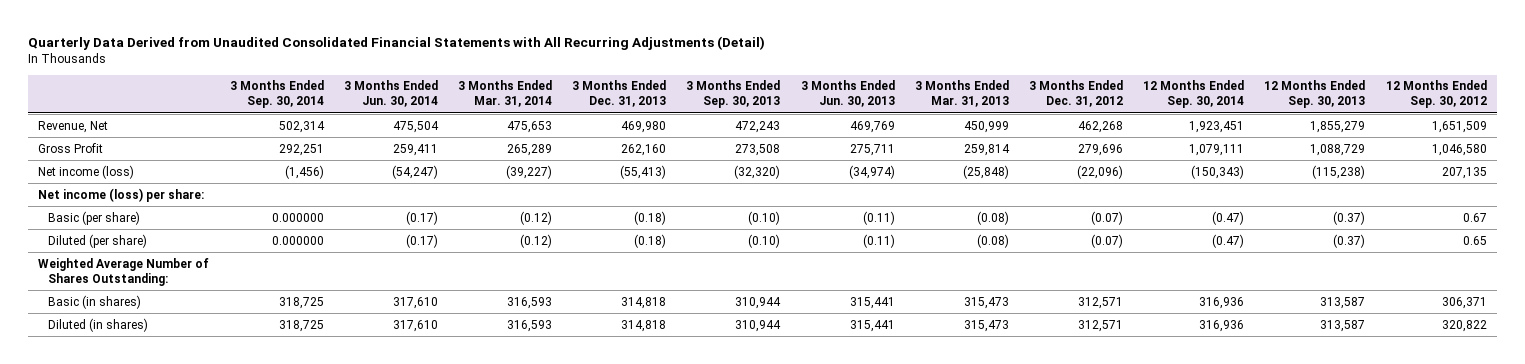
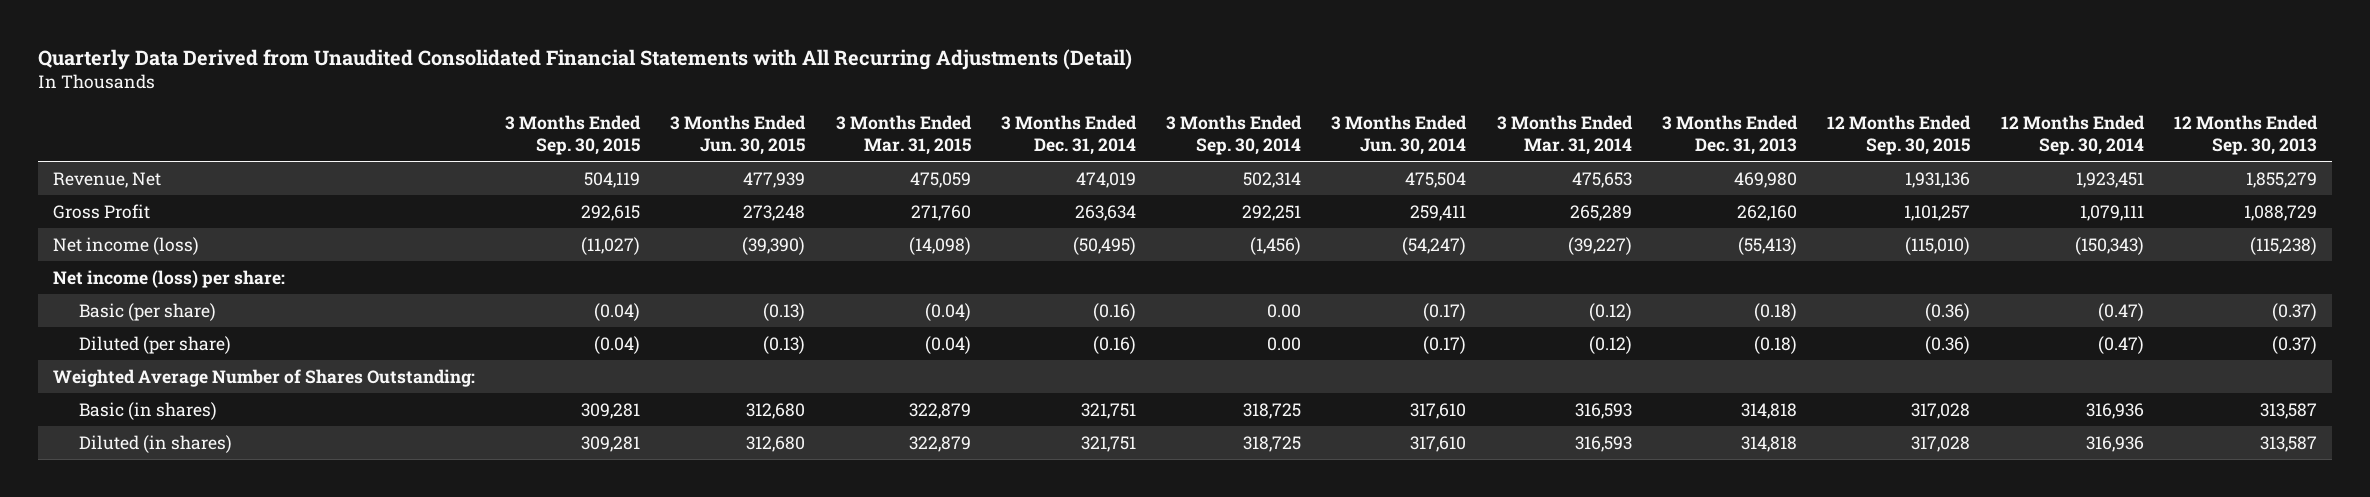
- | 3 Months Ended Sep. 30, 2014 | 3 Months Ended Jun. 30, 2014 | 3 Months Ended Mar. 31, 2014 | 3 Months Ended Dec. 31, 2013 | 3 Months Ended Sep. 30, 2013 | 3 Months Ended Jun. 30, 2013 | 3 Months Ended Mar. 31, 2013 | 3 Months Ended Dec. 31, 2012 | 12 Months Ended Sep. 30, 2014 | 12 Months Ended Sep. 30, 2013 | 12 Months Ended Sep. 30, 2012
+ | 3 Months Ended Sep. 30, 2015 | 3 Months Ended Jun. 30, 2015 | 3 Months Ended Mar. 31, 2015 | 3 Months Ended Dec. 31, 2014 | 3 Months Ended Sep. 30, 2014 | 3 Months Ended Jun. 30, 2014 | 3 Months Ended Mar. 31, 2014 | 3 Months Ended Dec. 31, 2013 | 12 Months Ended Sep. 30, 2015 | 12 Months Ended Sep. 30, 2014 | 12 Months Ended Sep. 30, 2013
- Basic (per share) | 0.000000 | (0.17) | (0.12) | (0.18) | (0.10) | (0.11) | (0.08) | (0.07) | (0.47) | (0.37) | 0.67
- Diluted (per share) | 0.000000 | (0.17) | (0.12) | (0.18) | (0.10) | (0.11) | (0.08) | (0.07) | (0.47) | (0.37) | 0.65
+ Basic (per share) | (0.04) | (0.13) | (0.04) | (0.16) | 0.00 | (0.17) | (0.12) | (0.18) | (0.36) | (0.47) | (0.37)
+ Diluted (per share) | (0.04) | (0.13) | (0.04) | (0.16) | 0.00 | (0.17) | (0.12) | (0.18) | (0.36) | (0.47) | (0.37)

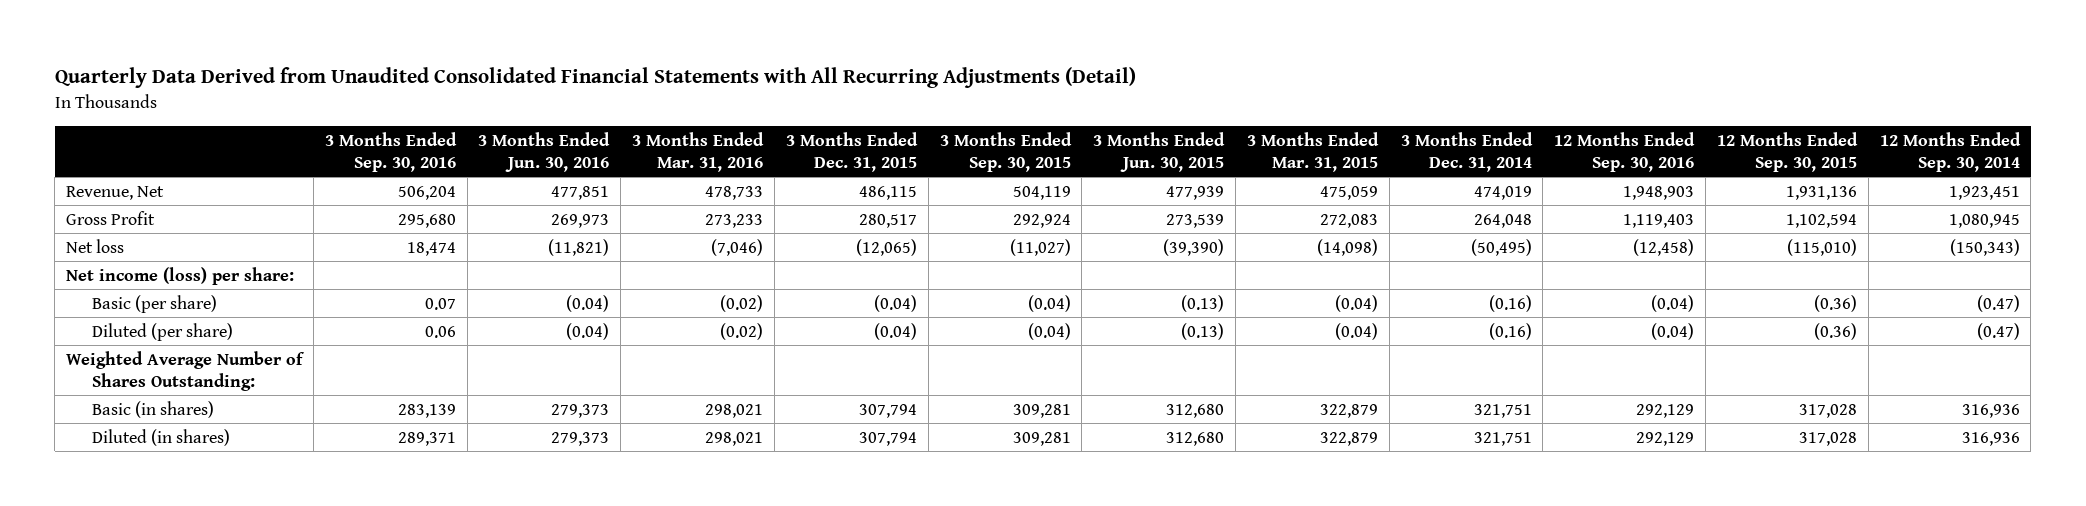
- | 3 Months Ended Sep. 30, 2015 | 3 Months Ended Jun. 30, 2015 | 3 Months Ended Mar. 31, 2015 | 3 Months Ended Dec. 31, 2014 | 3 Months Ended Sep. 30, 2014 | 3 Months Ended Jun. 30, 2014 | 3 Months Ended Mar. 31, 2014 | 3 Months Ended Dec. 31, 2013 | 12 Months Ended Sep. 30, 2015 | 12 Months Ended Sep. 30, 2014 | 12 Months Ended Sep. 30, 2013
+ | 3 Months Ended Sep. 30, 2016 | 3 Months Ended Jun. 30, 2016 | 3 Months Ended Mar. 31, 2016 | 3 Months Ended Dec. 31, 2015 | 3 Months Ended Sep. 30, 2015 | 3 Months Ended Jun. 30, 2015 | 3 Months Ended Mar. 31, 2015 | 3 Months Ended Dec. 31, 2014 | 12 Months Ended Sep. 30, 2016 | 12 Months Ended Sep. 30, 2015 | 12 Months Ended Sep. 30, 2014
- Gross Profit | 292,615 | 273,248 | 271,760 | 263,634 | 292,251 | 259,411 | 265,289 | 262,160 | 1,101,257 | 1,079,111 | 1,088,729
- Net income (loss) | (11,027) | (39,390) | (14,098) | (50,495) | (1,456) | (54,247) | (39,227) | (55,413) | (115,010) | (150,343) | (115,238)
+ Gross Profit | 295,680 | 269,973 | 273,233 | 280,517 | 292,924 | 273,539 | 272,083 | 264,048 | 1,119,403 | 1,102,594 | 1,080,945
+ Net loss | 18,474 | (11,821) | (7,046) | (12,065) | (11,027) | (39,390) | (14,098) | (50,495) | (12,458) | (115,010) | (150,343)

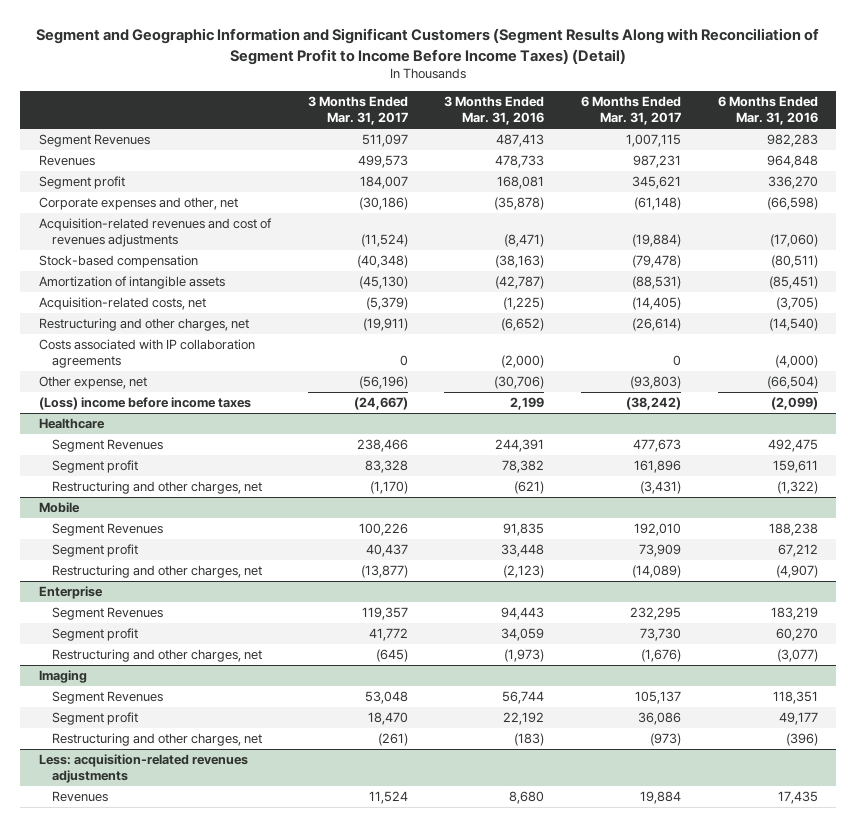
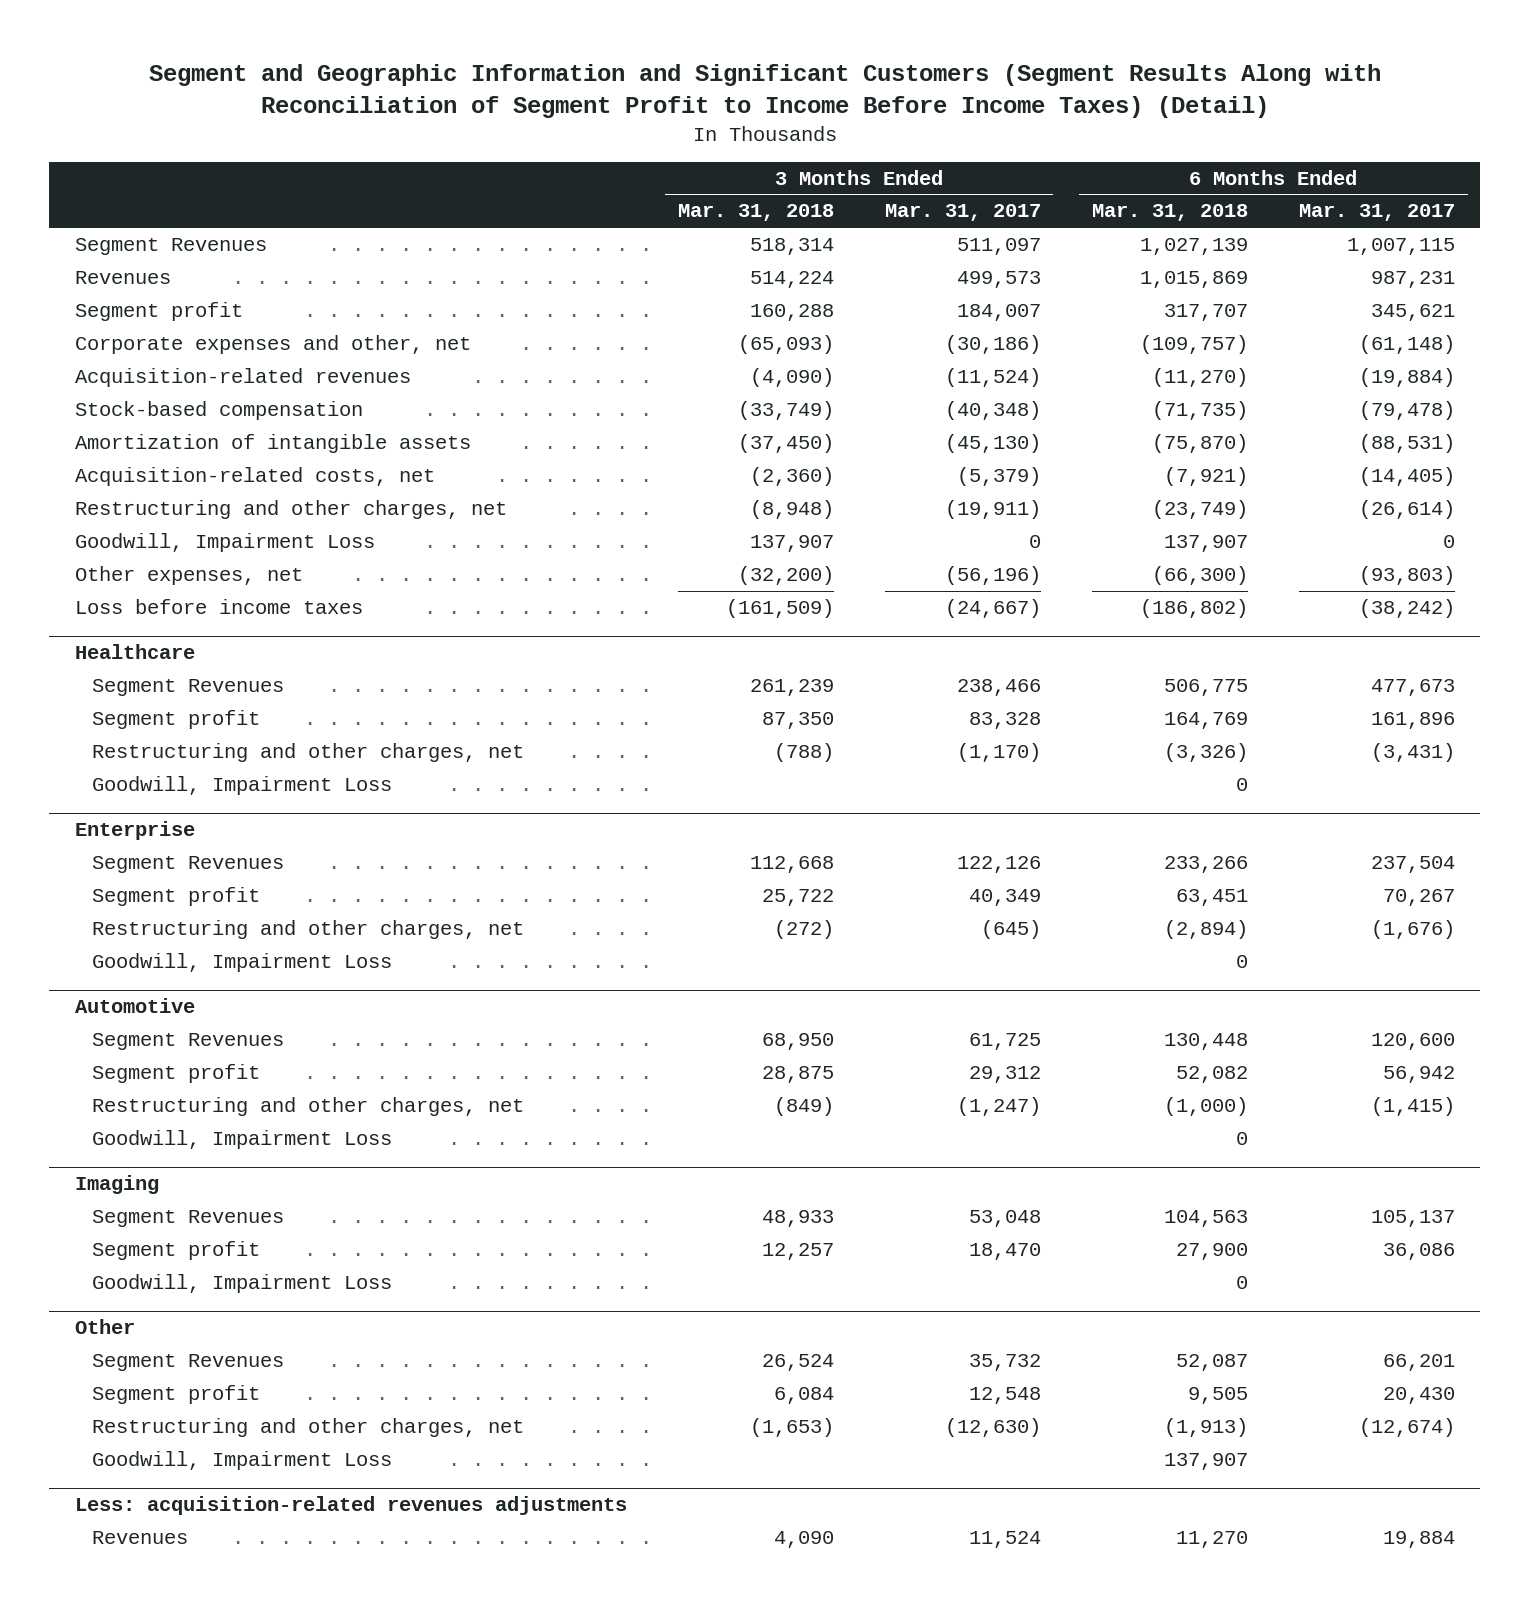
- | 3 Months Ended Mar. 31, 2017 | 3 Months Ended Mar. 31, 2016 | 6 Months Ended Mar. 31, 2017 | 6 Months Ended Mar. 31, 2016
+ | 3 Months Ended Mar. 31, 2018 | 3 Months Ended Mar. 31, 2017 | 6 Months Ended Mar. 31, 2018 | 6 Months Ended Mar. 31, 2017
- Acquisition-related revenues and cost of revenues adjustments | (11,524) | (8,471) | (19,884) | (17,060)
+ Acquisition-related revenues | (4,090) | (11,524) | (11,270) | (19,884)
- Costs associated with IP collaboration agreements | 0 | (2,000) | 0 | (4,000)
- Other expense, net | (56,196) | (30,706) | (93,803) | (66,504)
- (Loss) income before income taxes | (24,667) | 2,199 | (38,242) | (2,099)
+ Goodwill, Impairment Loss | 137,907 | 0 | 137,907 | 0
+ Other expenses, net | (32,200) | (56,196) | (66,300) | (93,803)
+ Loss before income taxes | (161,509) | (24,667) | (186,802) | (38,242)
- Mobile
- Segment Revenues | 100,226 | 91,835 | 192,010 | 188,238
- Segment profit | 40,437 | 33,448 | 73,909 | 67,212
- Restructuring and other charges, net | (13,877) | (2,123) | (14,089) | (4,907)
@ Healthcare
+ Goodwill, Impairment Loss | | | 0 |
@ Enterprise
- Segment Revenues | 119,357 | 94,443 | 232,295 | 183,219
- Segment profit | 41,772 | 34,059 | 73,730 | 60,270
+ Segment Revenues | 112,668 | 122,126 | 233,266 | 237,504
+ Segment profit | 25,722 | 40,349 | 63,451 | 70,267
+ Goodwill, Impairment Loss | | | 0 |
+ Automotive
+ Segment Revenues | 68,950 | 61,725 | 130,448 | 120,600
+ Segment profit | 28,875 | 29,312 | 52,082 | 56,942
+ Restructuring and other charges, net | (849) | (1,247) | (1,000) | (1,415)
+ Goodwill, Impairment Loss | | | 0 |
@ Imaging
- Restructuring and other charges, net | (261) | (183) | (973) | (396)
+ Goodwill, Impairment Loss | | | 0 |
+ Other
+ Segment Revenues | 26,524 | 35,732 | 52,087 | 66,201
+ Segment profit | 6,084 | 12,548 | 9,505 | 20,430
+ Restructuring and other charges, net | (1,653) | (12,630) | (1,913) | (12,674)
+ Goodwill, Impairment Loss | | | 137,907 |

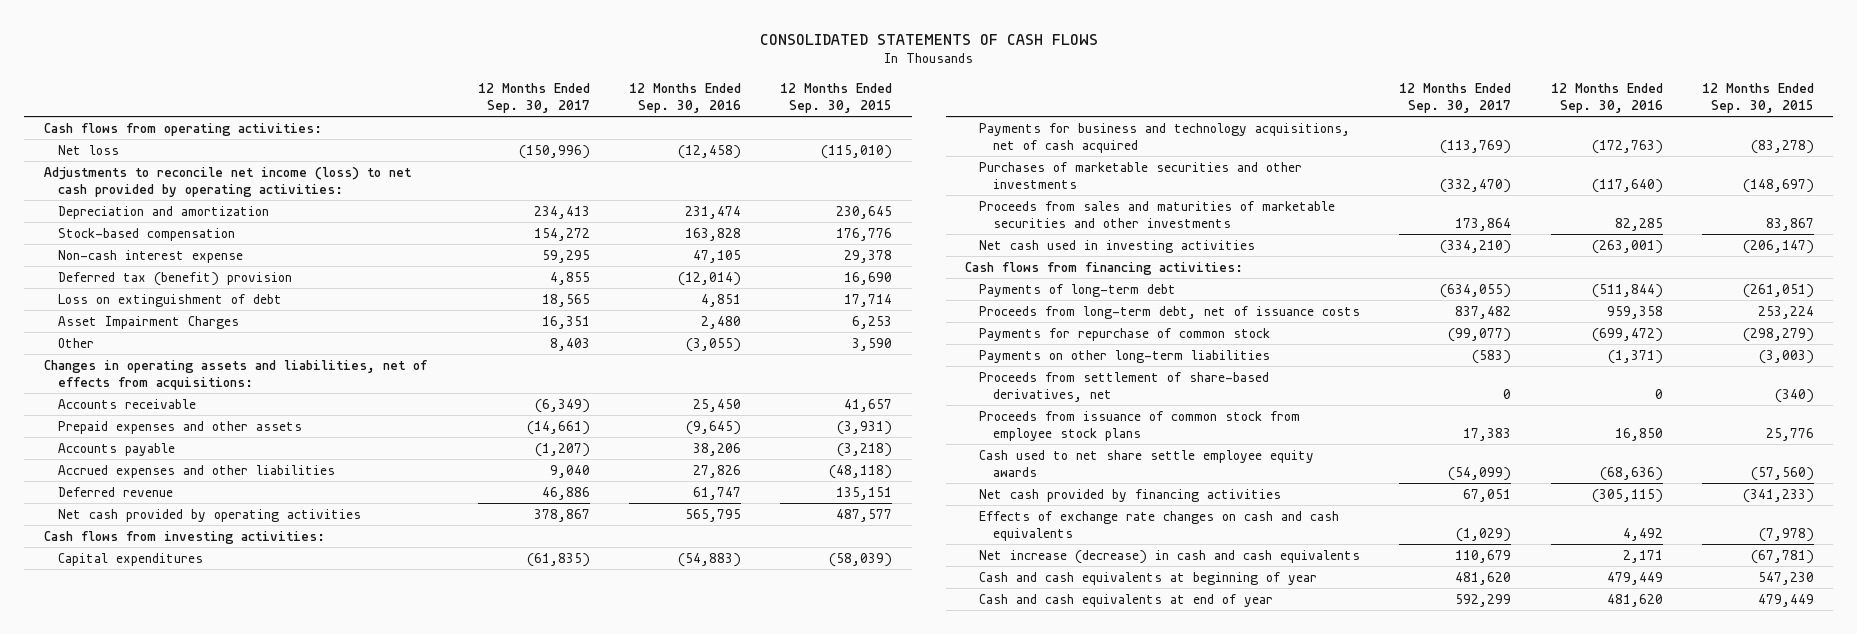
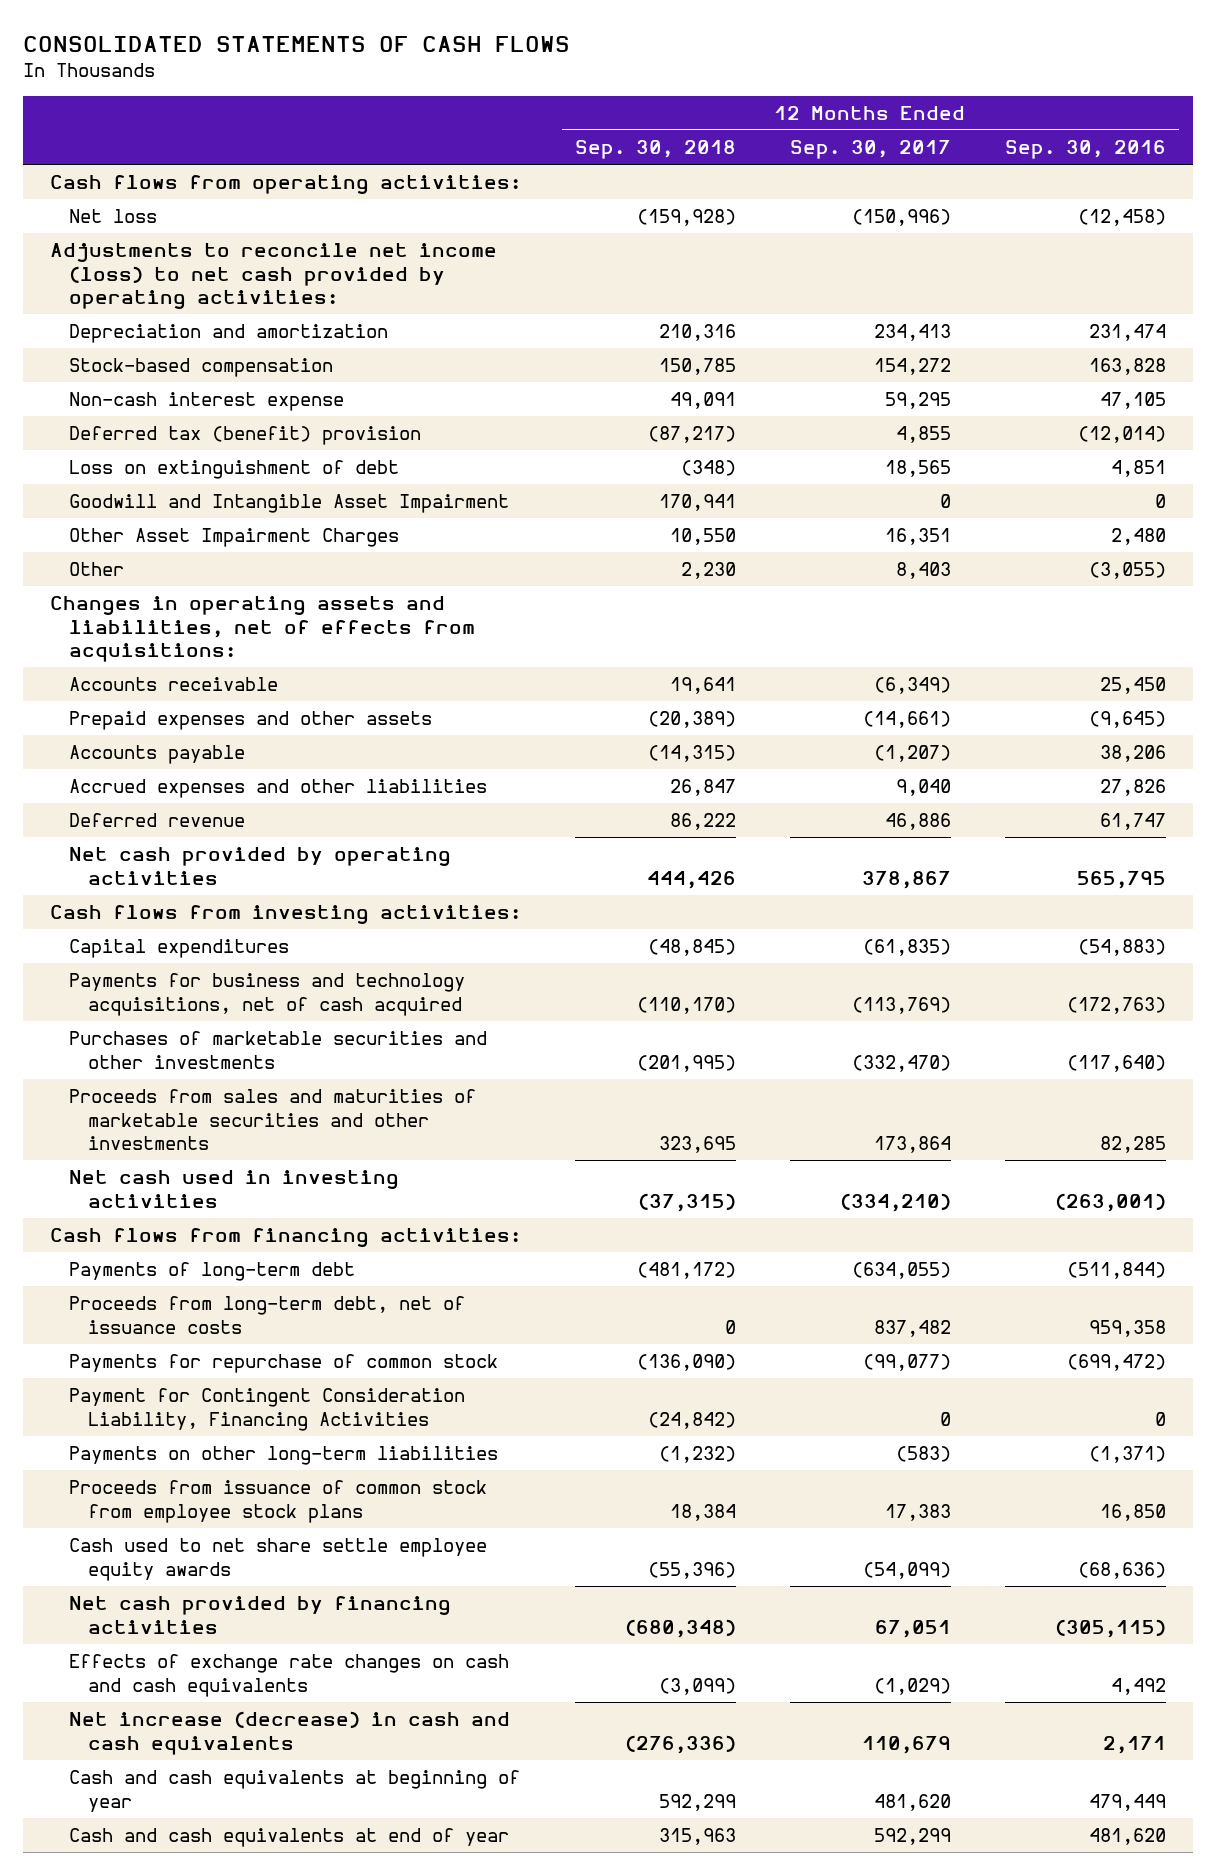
- | 12 Months Ended Sep. 30, 2017 | 12 Months Ended Sep. 30, 2016 | 12 Months Ended Sep. 30, 2015
+ | 12 Months Ended Sep. 30, 2018 | 12 Months Ended Sep. 30, 2017 | 12 Months Ended Sep. 30, 2016
- Asset Impairment Charges | 16,351 | 2,480 | 6,253
+ Goodwill and Intangible Asset Impairment | 170,941 | 0 | 0
+ Other Asset Impairment Charges | 10,550 | 16,351 | 2,480
+ Payment for Contingent Consideration Liability, Financing Activities | (24,842) | 0 | 0
- Proceeds from settlement of share-based derivatives, net | 0 | 0 | (340)

